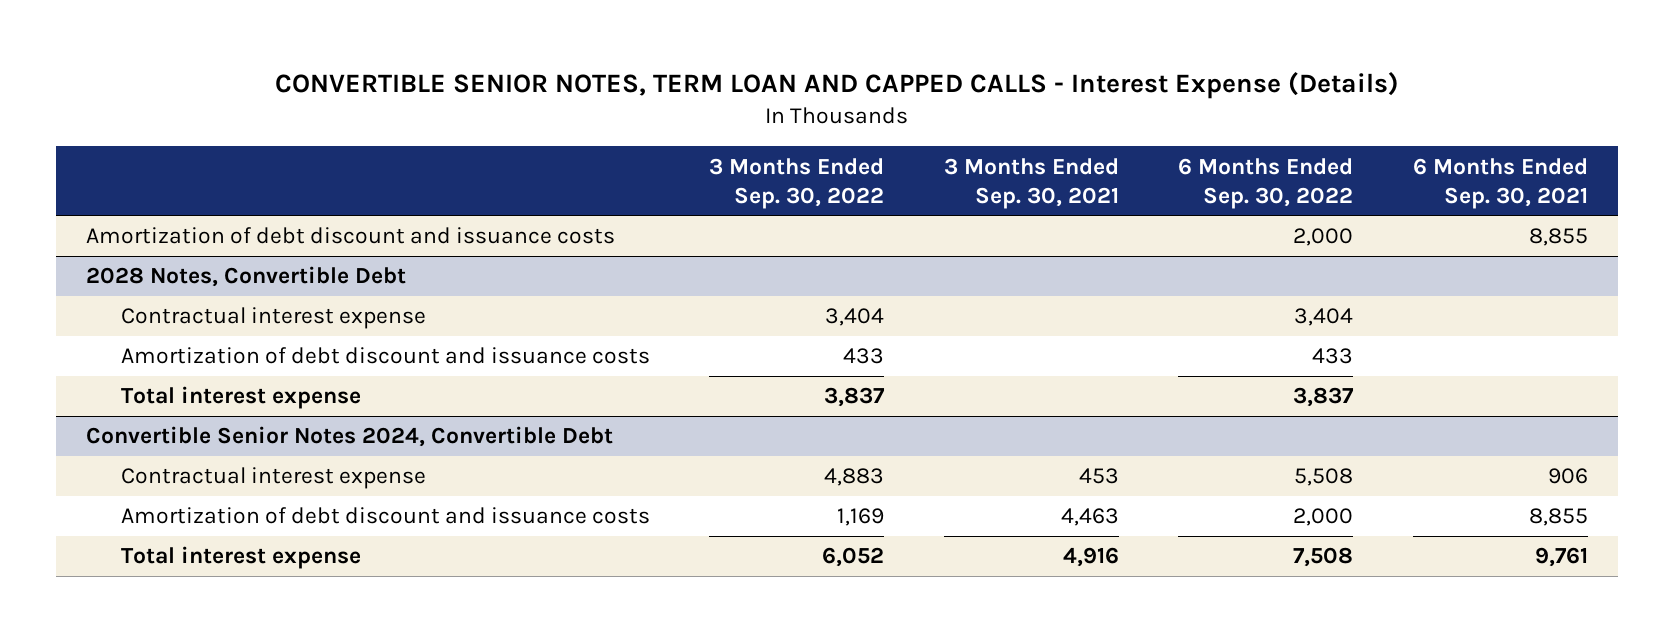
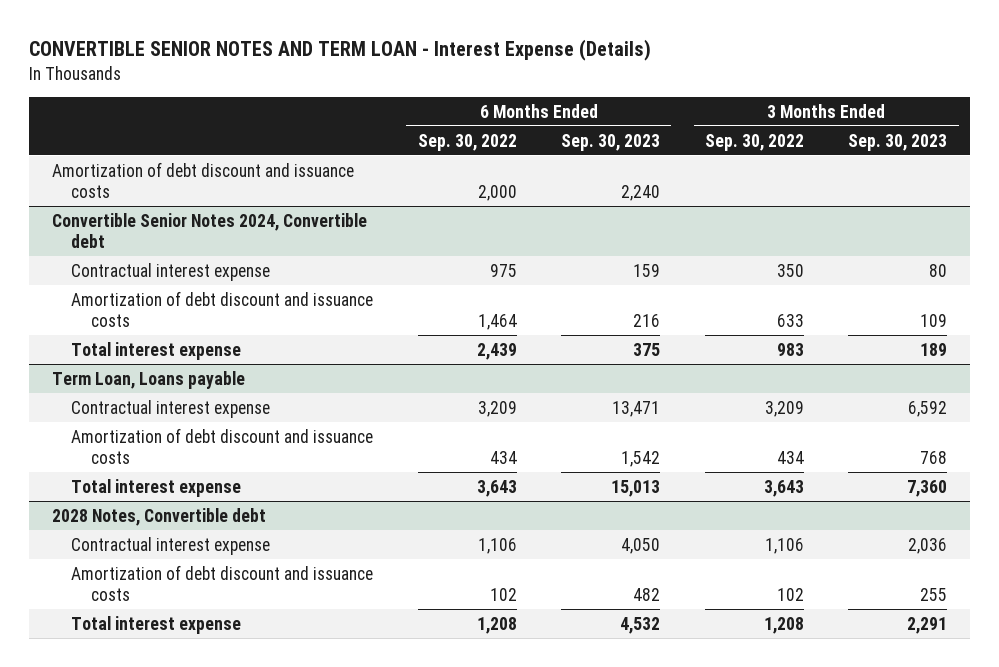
- CONVERTIBLE SENIOR NOTES, TERM LOAN AND CAPPED CALLS - Interest Expense (Details)
+ CONVERTIBLE SENIOR NOTES AND TERM LOAN - Interest Expense (Details)
- | 3 Months Ended Sep. 30, 2022 | 3 Months Ended Sep. 30, 2021 | 6 Months Ended Sep. 30, 2022 | 6 Months Ended Sep. 30, 2021
+ | 6 Months Ended Sep. 30, 2022 | 6 Months Ended Sep. 30, 2023 | 3 Months Ended Sep. 30, 2022 | 3 Months Ended Sep. 30, 2023
- 2028 Notes, Convertible Debt
- Contractual interest expense | 3,404 | | 3,404 |
- Amortization of debt discount and issuance costs | 433 | | 433 |
- Total interest expense | 3,837 | | 3,837 |
- Convertible Senior Notes 2024, Convertible Debt
- Contractual interest expense | 4,883 | 453 | 5,508 | 906
- Amortization of debt discount and issuance costs | 1,169 | 4,463 | 2,000 | 8,855
- Total interest expense | 6,052 | 4,916 | 7,508 | 9,761
+ Convertible Senior Notes 2024, Convertible debt
+ Contractual interest expense | 975 | 159 | 350 | 80
+ Amortization of debt discount and issuance costs | 1,464 | 216 | 633 | 109
+ Total interest expense | 2,439 | 375 | 983 | 189
+ Term Loan, Loans payable
+ Contractual interest expense | 3,209 | 13,471 | 3,209 | 6,592
+ Amortization of debt discount and issuance costs | 434 | 1,542 | 434 | 768
+ Total interest expense | 3,643 | 15,013 | 3,643 | 7,360
+ 2028 Notes, Convertible debt
+ Contractual interest expense | 1,106 | 4,050 | 1,106 | 2,036
+ Amortization of debt discount and issuance costs | 102 | 482 | 102 | 255
+ Total interest expense | 1,208 | 4,532 | 1,208 | 2,291

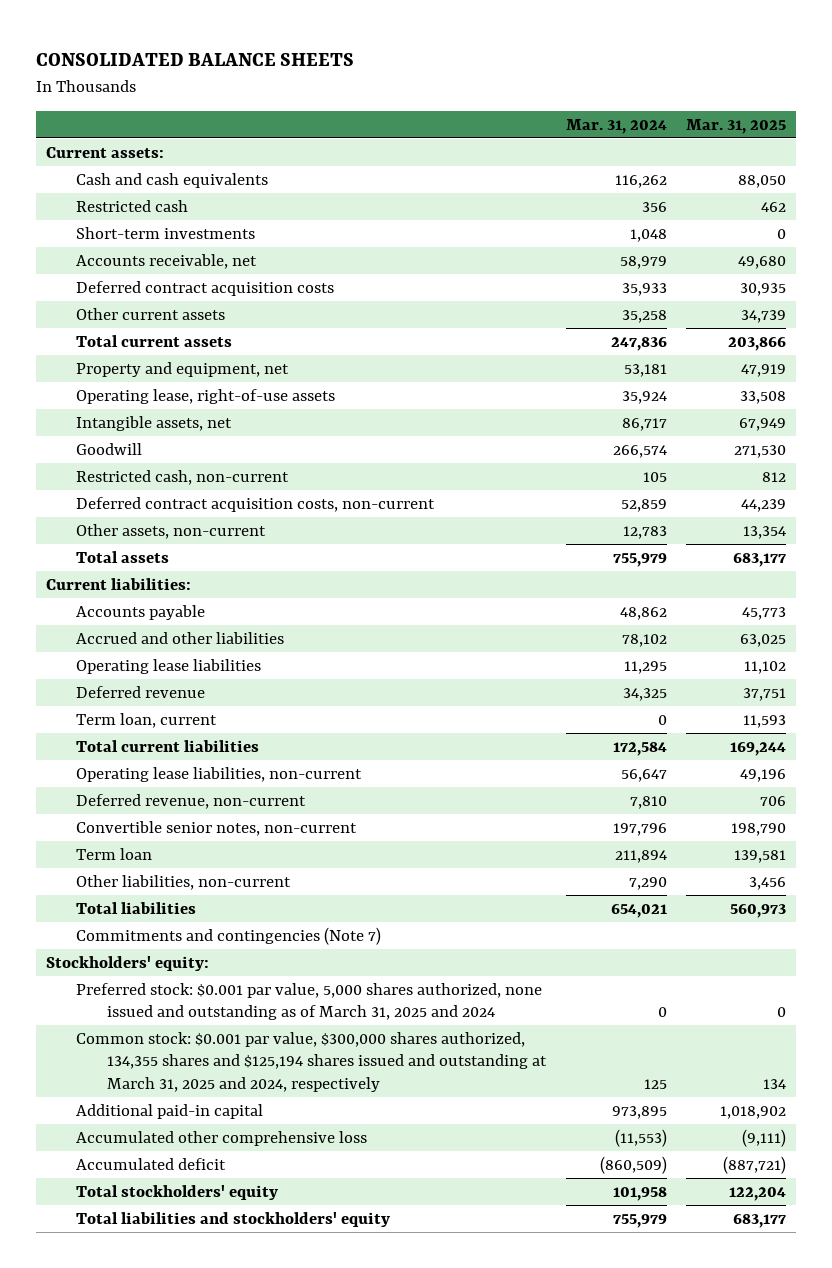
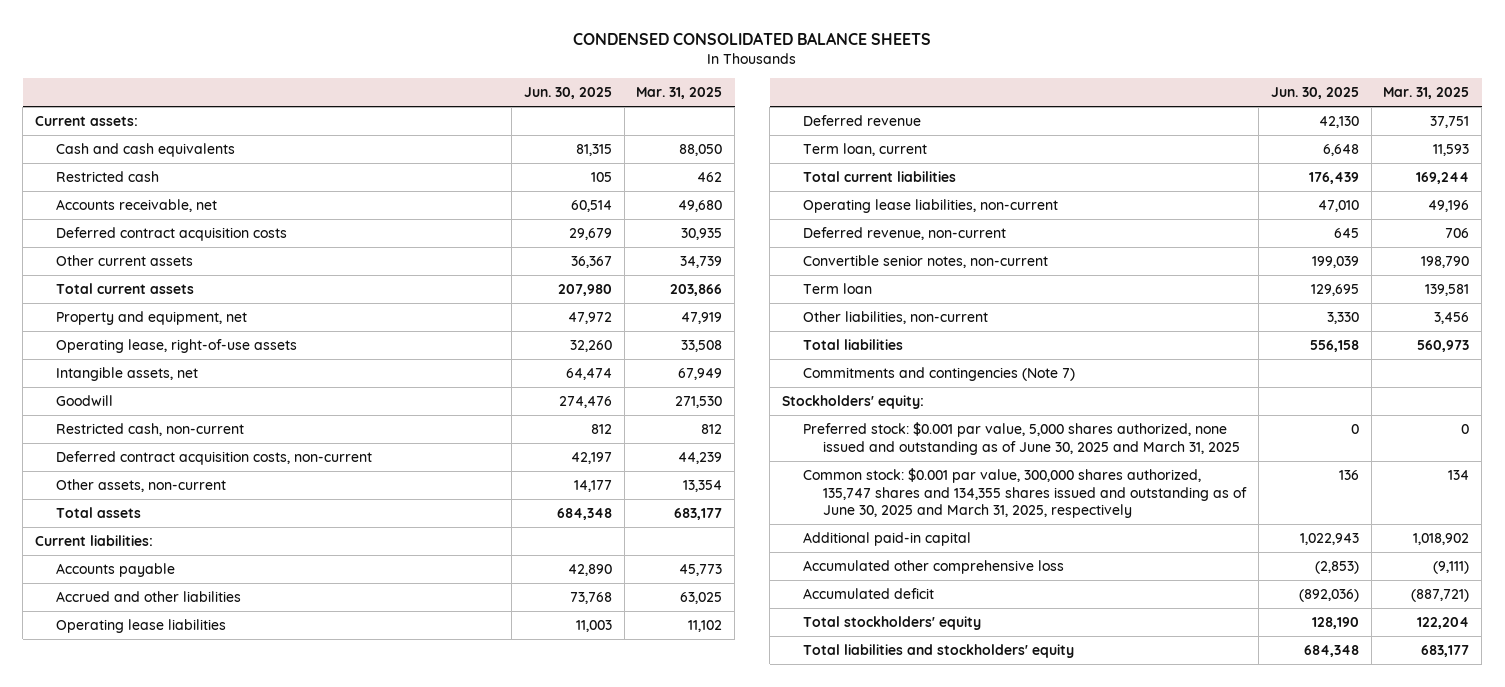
- CONSOLIDATED BALANCE SHEETS
+ CONDENSED CONSOLIDATED BALANCE SHEETS
- | Mar. 31, 2024 | Mar. 31, 2025
+ | Jun. 30, 2025 | Mar. 31, 2025
- Short-term investments | 1,048 | 0
- Preferred stock: $0.001 par value, 5,000 shares authorized, none issued and outstanding as of March 31, 2025 and 2024 | 0 | 0
- Common stock: $0.001 par value, $300,000 shares authorized, 134,355 shares and $125,194 shares issued and outstanding at March 31, 2025 and 2024, respectively | 125 | 134
+ Preferred stock: $0.001 par value, 5,000 shares authorized, none issued and outstanding as of June 30, 2025 and March 31, 2025 | 0 | 0
+ Common stock: $0.001 par value, 300,000 shares authorized, 135,747 shares and 134,355 shares issued and outstanding as of June 30, 2025 and March 31, 2025, respectively | 136 | 134

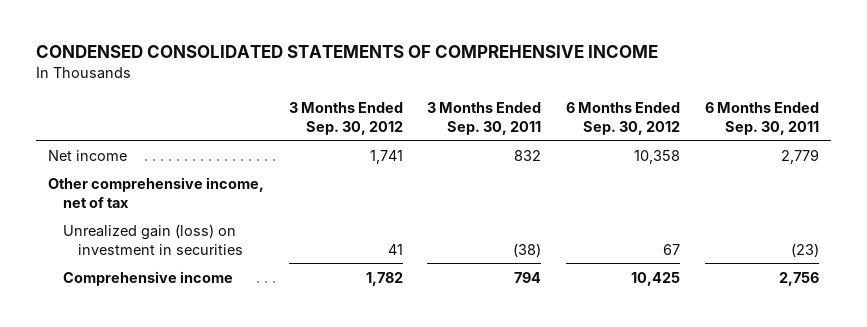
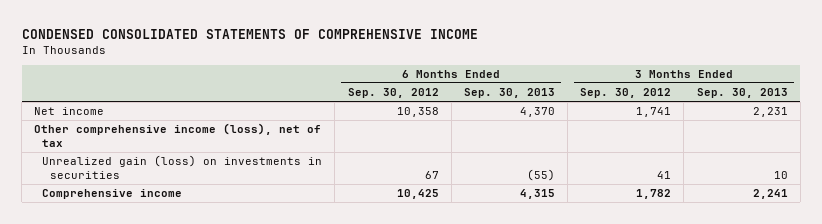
- | 3 Months Ended Sep. 30, 2012 | 3 Months Ended Sep. 30, 2011 | 6 Months Ended Sep. 30, 2012 | 6 Months Ended Sep. 30, 2011
+ | 6 Months Ended Sep. 30, 2012 | 6 Months Ended Sep. 30, 2013 | 3 Months Ended Sep. 30, 2012 | 3 Months Ended Sep. 30, 2013
- Other comprehensive income, net of tax
- Unrealized gain (loss) on investment in securities | 41 | (38) | 67 | (23)
+ Other comprehensive income (loss), net of tax
+ Unrealized gain (loss) on investments in securities | 67 | (55) | 41 | 10

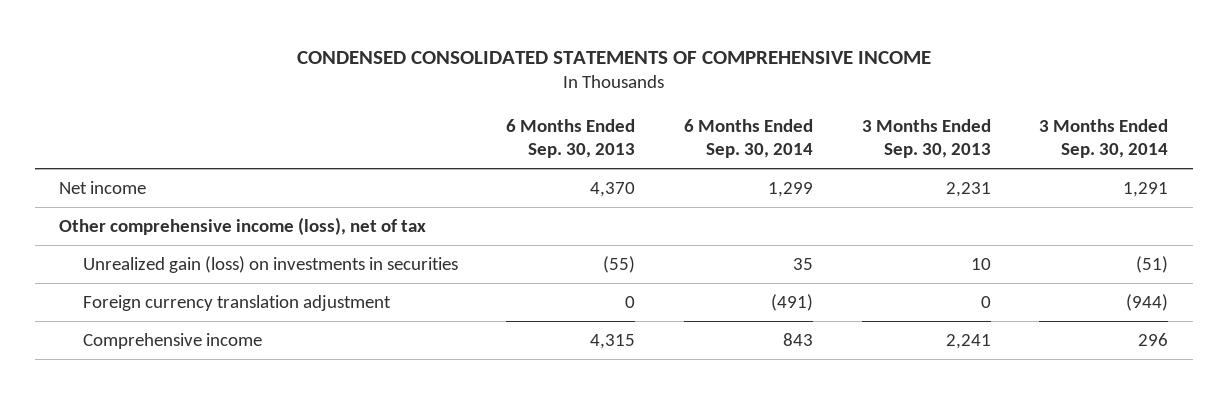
- | 6 Months Ended Sep. 30, 2012 | 6 Months Ended Sep. 30, 2013 | 3 Months Ended Sep. 30, 2012 | 3 Months Ended Sep. 30, 2013
+ | 6 Months Ended Sep. 30, 2013 | 6 Months Ended Sep. 30, 2014 | 3 Months Ended Sep. 30, 2013 | 3 Months Ended Sep. 30, 2014
+ Foreign currency translation adjustment | 0 | (491) | 0 | (944)

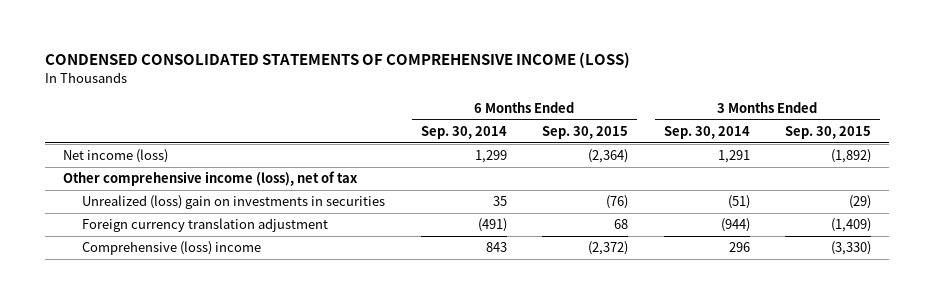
- CONDENSED CONSOLIDATED STATEMENTS OF COMPREHENSIVE INCOME
+ CONDENSED CONSOLIDATED STATEMENTS OF COMPREHENSIVE INCOME (LOSS)
- | 6 Months Ended Sep. 30, 2013 | 6 Months Ended Sep. 30, 2014 | 3 Months Ended Sep. 30, 2013 | 3 Months Ended Sep. 30, 2014
+ | 6 Months Ended Sep. 30, 2014 | 6 Months Ended Sep. 30, 2015 | 3 Months Ended Sep. 30, 2014 | 3 Months Ended Sep. 30, 2015
- Net income | 4,370 | 1,299 | 2,231 | 1,291
+ Net income (loss) | 1,299 | (2,364) | 1,291 | (1,892)
- Unrealized gain (loss) on investments in securities | (55) | 35 | 10 | (51)
+ Unrealized (loss) gain on investments in securities | 35 | (76) | (51) | (29)
- Comprehensive income | 4,315 | 843 | 2,241 | 296
+ Comprehensive (loss) income | 843 | (2,372) | 296 | (3,330)

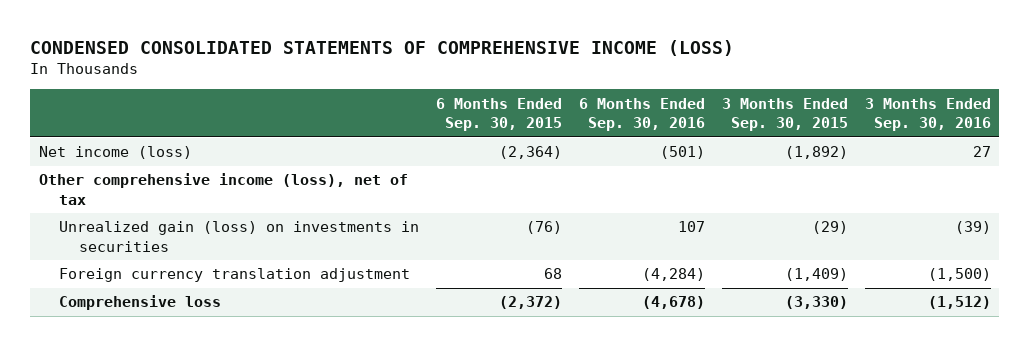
- | 6 Months Ended Sep. 30, 2014 | 6 Months Ended Sep. 30, 2015 | 3 Months Ended Sep. 30, 2014 | 3 Months Ended Sep. 30, 2015
+ | 6 Months Ended Sep. 30, 2015 | 6 Months Ended Sep. 30, 2016 | 3 Months Ended Sep. 30, 2015 | 3 Months Ended Sep. 30, 2016
- Unrealized (loss) gain on investments in securities | 35 | (76) | (51) | (29)
+ Unrealized gain (loss) on investments in securities | (76) | 107 | (29) | (39)
- Comprehensive (loss) income | 843 | (2,372) | 296 | (3,330)
+ Comprehensive loss | (2,372) | (4,678) | (3,330) | (1,512)

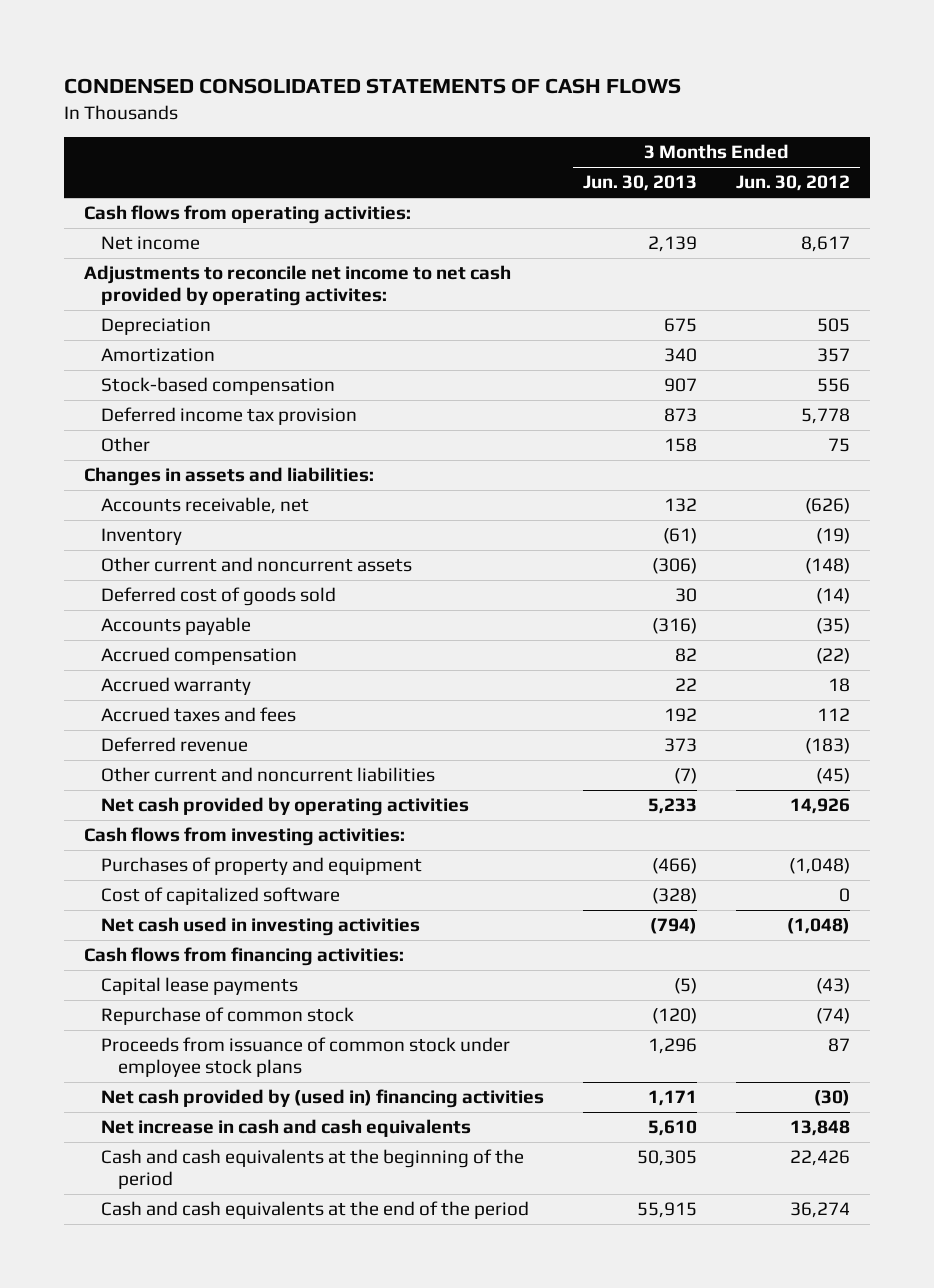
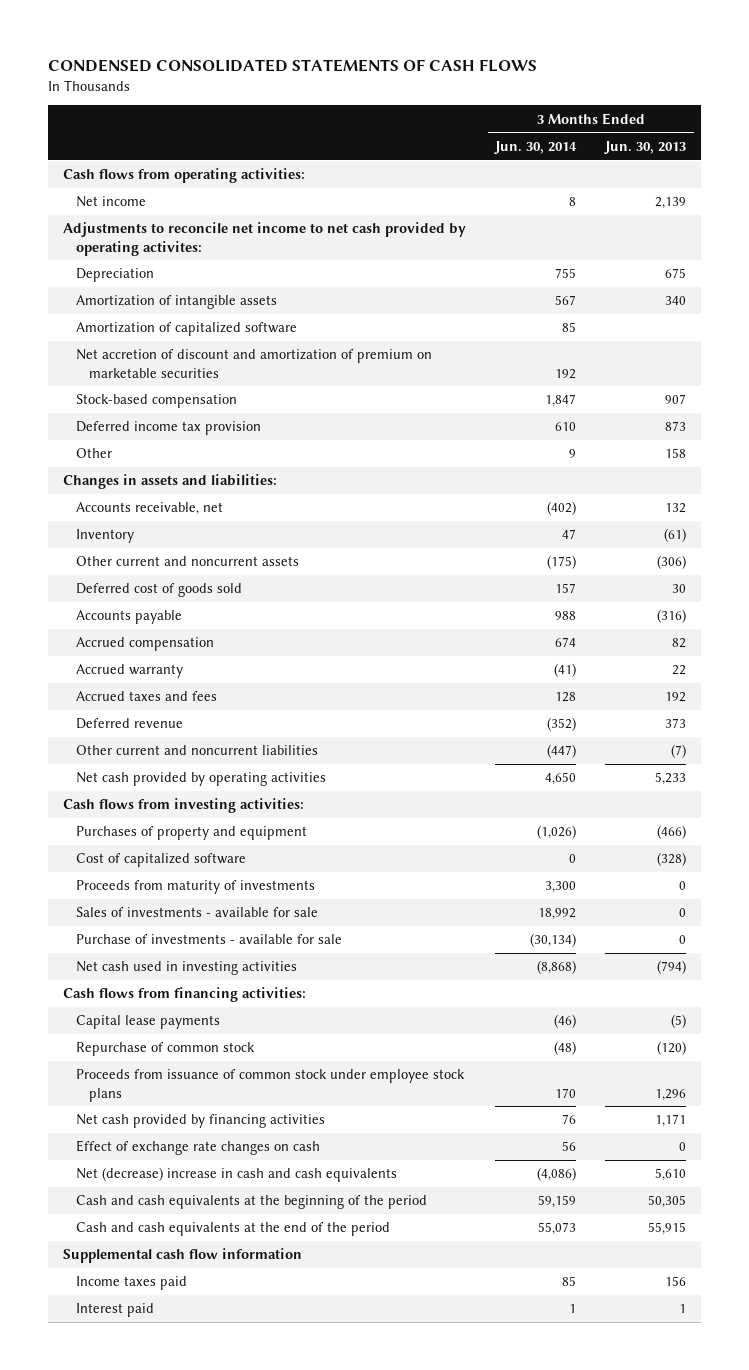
- | 3 Months Ended Jun. 30, 2013 | 3 Months Ended Jun. 30, 2012
+ | 3 Months Ended Jun. 30, 2014 | 3 Months Ended Jun. 30, 2013
- Amortization | 340 | 357
+ Amortization of intangible assets | 567 | 340
+ Amortization of capitalized software | 85 |
+ Net accretion of discount and amortization of premium on marketable securities | 192 |
+ Proceeds from maturity of investments | 3,300 | 0
+ Sales of investments - available for sale | 18,992 | 0
+ Purchase of investments - available for sale | (30,134) | 0
- Net cash provided by (used in) financing activities | 1,171 | (30)
- Net increase in cash and cash equivalents | 5,610 | 13,848
+ Net cash provided by financing activities | 76 | 1,171
+ Effect of exchange rate changes on cash | 56 | 0
+ Net (decrease) increase in cash and cash equivalents | (4,086) | 5,610
+ Supplemental cash flow information
+ Income taxes paid | 85 | 156
+ Interest paid | 1 | 1

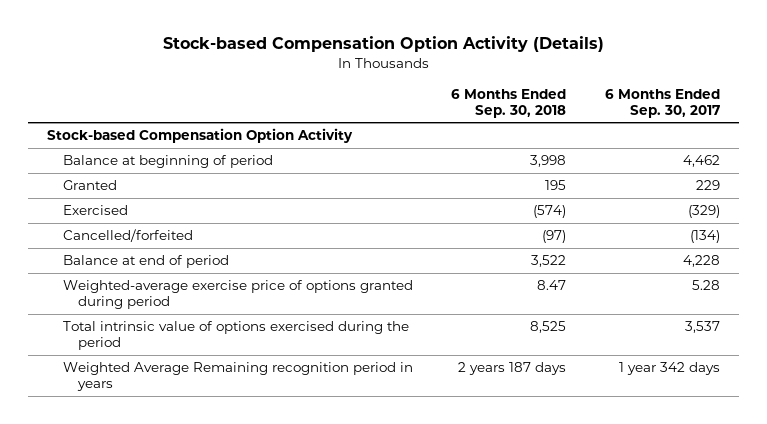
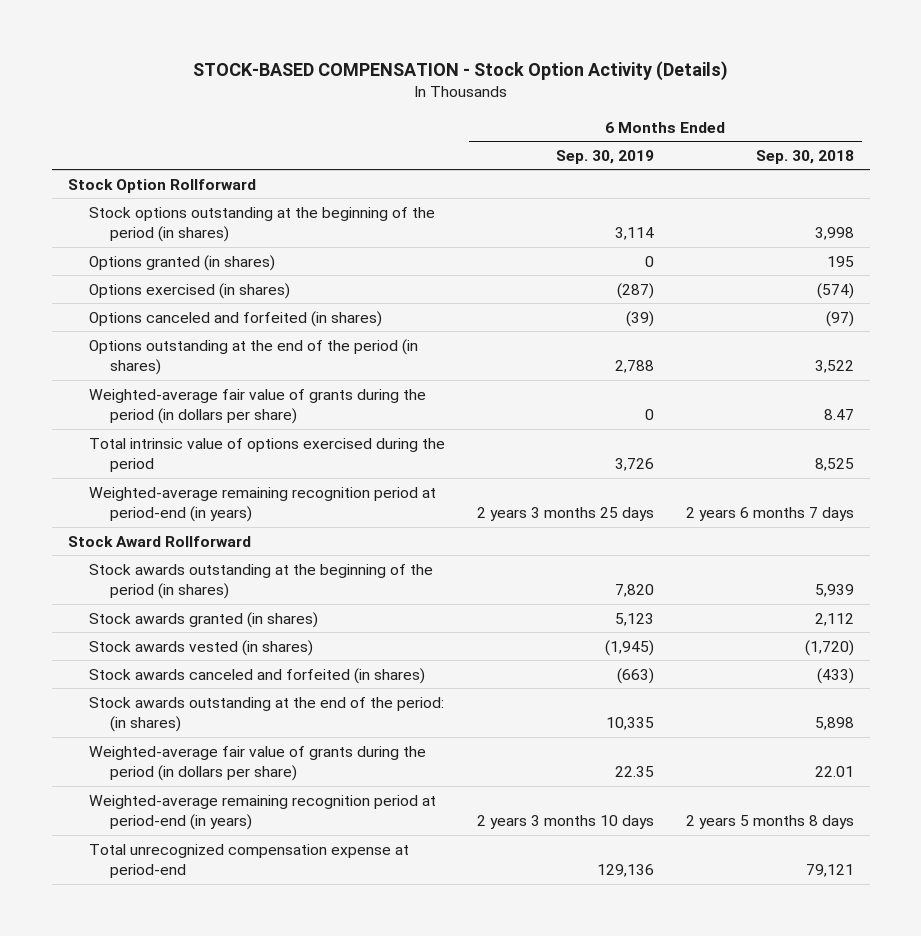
- Stock-based Compensation Option Activity (Details)
+ STOCK-BASED COMPENSATION - Stock Option Activity (Details)
- | 6 Months Ended Sep. 30, 2018 | 6 Months Ended Sep. 30, 2017
+ | 6 Months Ended Sep. 30, 2019 | 6 Months Ended Sep. 30, 2018
- Stock-based Compensation Option Activity
- Balance at beginning of period | 3,998 | 4,462
- Granted | 195 | 229
- Exercised | (574) | (329)
- Cancelled/forfeited | (97) | (134)
- Balance at end of period | 3,522 | 4,228
- Weighted-average exercise price of options granted during period | 8.47 | 5.28
+ Stock Option Rollforward
+ Stock options outstanding at the beginning of the period (in shares) | 3,114 | 3,998
+ Options granted (in shares) | 0 | 195
+ Options exercised (in shares) | (287) | (574)
+ Options canceled and forfeited (in shares) | (39) | (97)
+ Options outstanding at the end of the period (in shares) | 2,788 | 3,522
+ Weighted-average fair value of grants during the period (in dollars per share) | 0 | 8.47
- Weighted Average Remaining recognition period in years | 2 years 187 days | 1 year 342 days
+ Weighted-average remaining recognition period at period-end (in years) | 2 years 3 months 25 days | 2 years 6 months 7 days
+ Stock Award Rollforward
+ Stock awards outstanding at the beginning of the period (in shares) | 7,820 | 5,939
+ Stock awards granted (in shares) | 5,123 | 2,112
+ Stock awards vested (in shares) | (1,945) | (1,720)
+ Stock awards canceled and forfeited (in shares) | (663) | (433)
+ Stock awards outstanding at the end of the period: (in shares) | 10,335 | 5,898
+ Weighted-average fair value of grants during the period (in dollars per share) | 22.35 | 22.01
+ Weighted-average remaining recognition period at period-end (in years) | 2 years 3 months 10 days | 2 years 5 months 8 days
+ Total unrecognized compensation expense at period-end | 129,136 | 79,121

